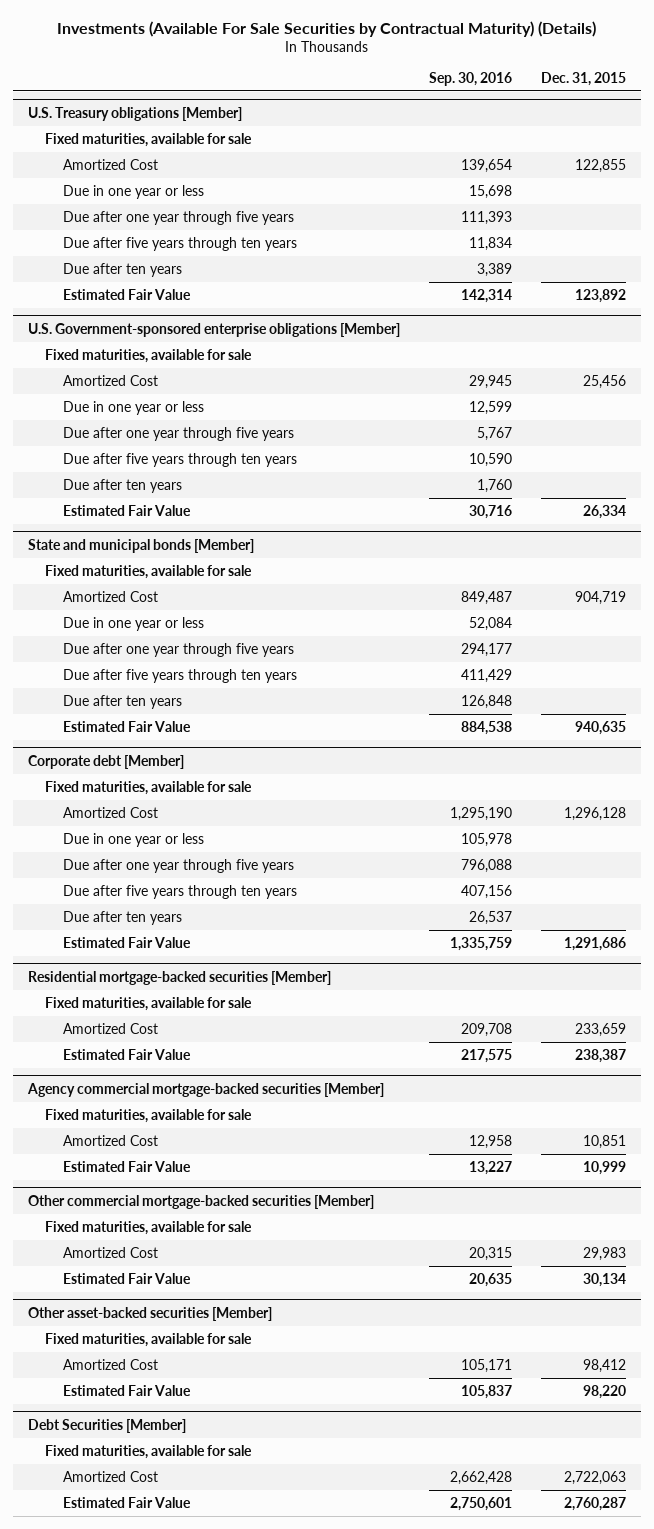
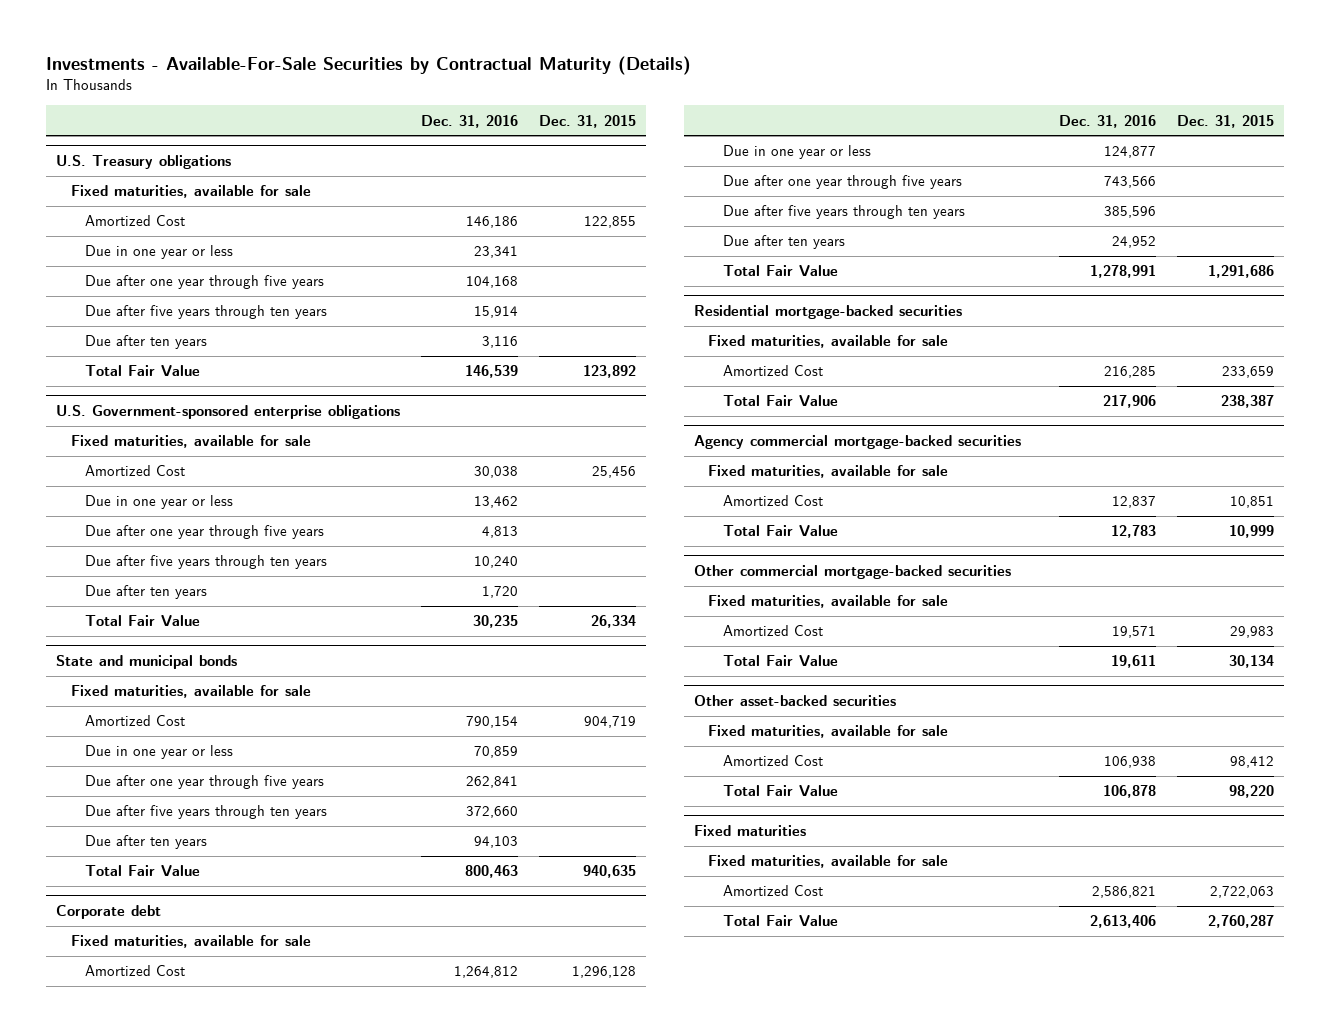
- Investments (Available For Sale Securities by Contractual Maturity) (Details)
+ Investments - Available-For-Sale Securities by Contractual Maturity (Details)
- | Sep. 30, 2016 | Dec. 31, 2015
+ | Dec. 31, 2016 | Dec. 31, 2015
- U.S. Treasury obligations [Member]
+ U.S. Treasury obligations
- Estimated Fair Value | 142,314 | 123,892
- U.S. Government-sponsored enterprise obligations [Member]
+ Total Fair Value | 146,539 | 123,892
+ U.S. Government-sponsored enterprise obligations
- Estimated Fair Value | 30,716 | 26,334
- State and municipal bonds [Member]
+ Total Fair Value | 30,235 | 26,334
+ State and municipal bonds
- Estimated Fair Value | 884,538 | 940,635
- Corporate debt [Member]
+ Total Fair Value | 800,463 | 940,635
+ Corporate debt
- Estimated Fair Value | 1,335,759 | 1,291,686
- Residential mortgage-backed securities [Member]
+ Total Fair Value | 1,278,991 | 1,291,686
+ Residential mortgage-backed securities
- Estimated Fair Value | 217,575 | 238,387
- Agency commercial mortgage-backed securities [Member]
+ Total Fair Value | 217,906 | 238,387
+ Agency commercial mortgage-backed securities
- Estimated Fair Value | 13,227 | 10,999
- Other commercial mortgage-backed securities [Member]
+ Total Fair Value | 12,783 | 10,999
+ Other commercial mortgage-backed securities
- Estimated Fair Value | 20,635 | 30,134
- Other asset-backed securities [Member]
+ Total Fair Value | 19,611 | 30,134
+ Other asset-backed securities
- Estimated Fair Value | 105,837 | 98,220
- Debt Securities [Member]
+ Total Fair Value | 106,878 | 98,220
+ Fixed maturities
- Estimated Fair Value | 2,750,601 | 2,760,287
+ Total Fair Value | 2,613,406 | 2,760,287

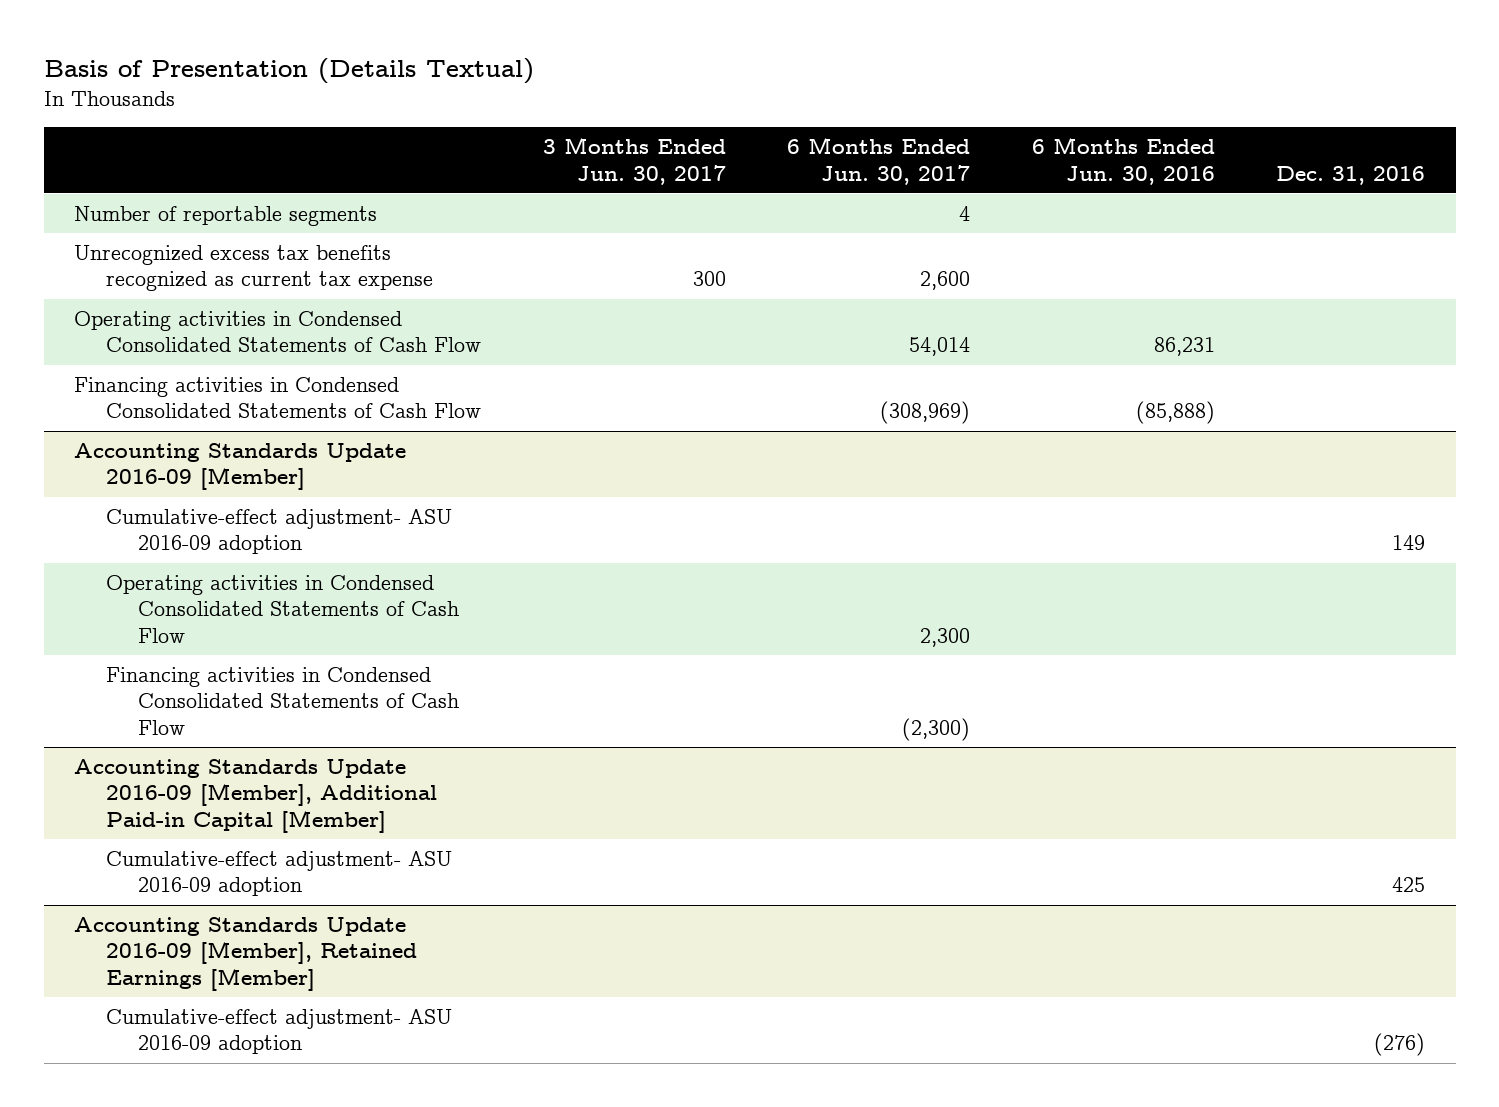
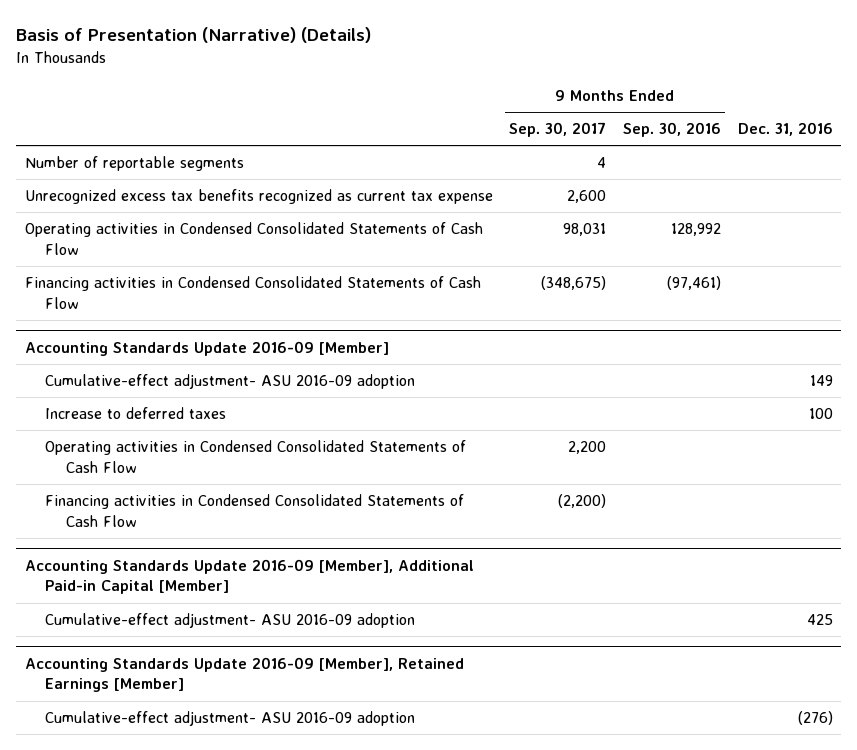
- Basis of Presentation (Details Textual)
+ Basis of Presentation (Narrative) (Details)
- | 3 Months Ended Jun. 30, 2017 | 6 Months Ended Jun. 30, 2017 | 6 Months Ended Jun. 30, 2016 | Dec. 31, 2016
+ | 9 Months Ended Sep. 30, 2017 | 9 Months Ended Sep. 30, 2016 | Dec. 31, 2016
@ Accounting Standards Update 2016-09 [Member]
+ Increase to deferred taxes | | | 100

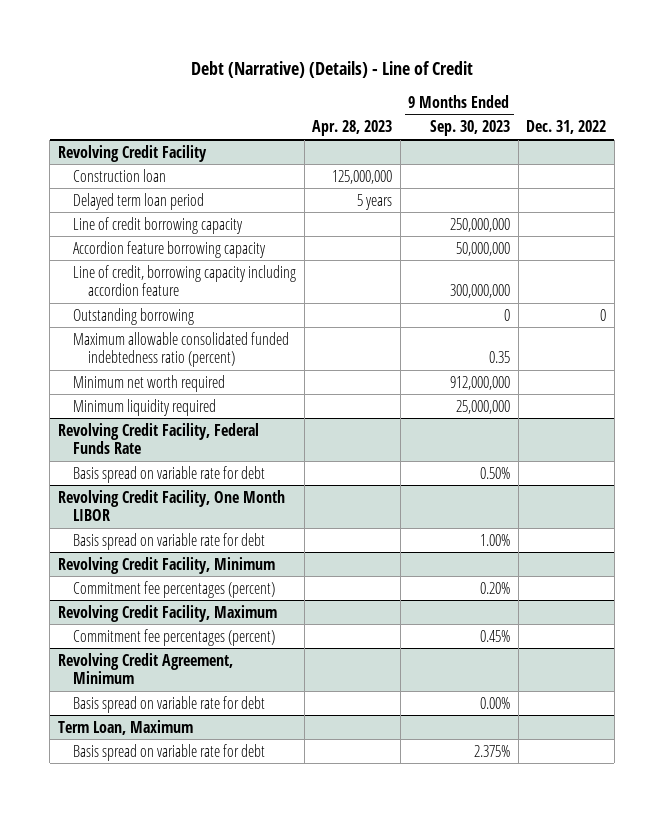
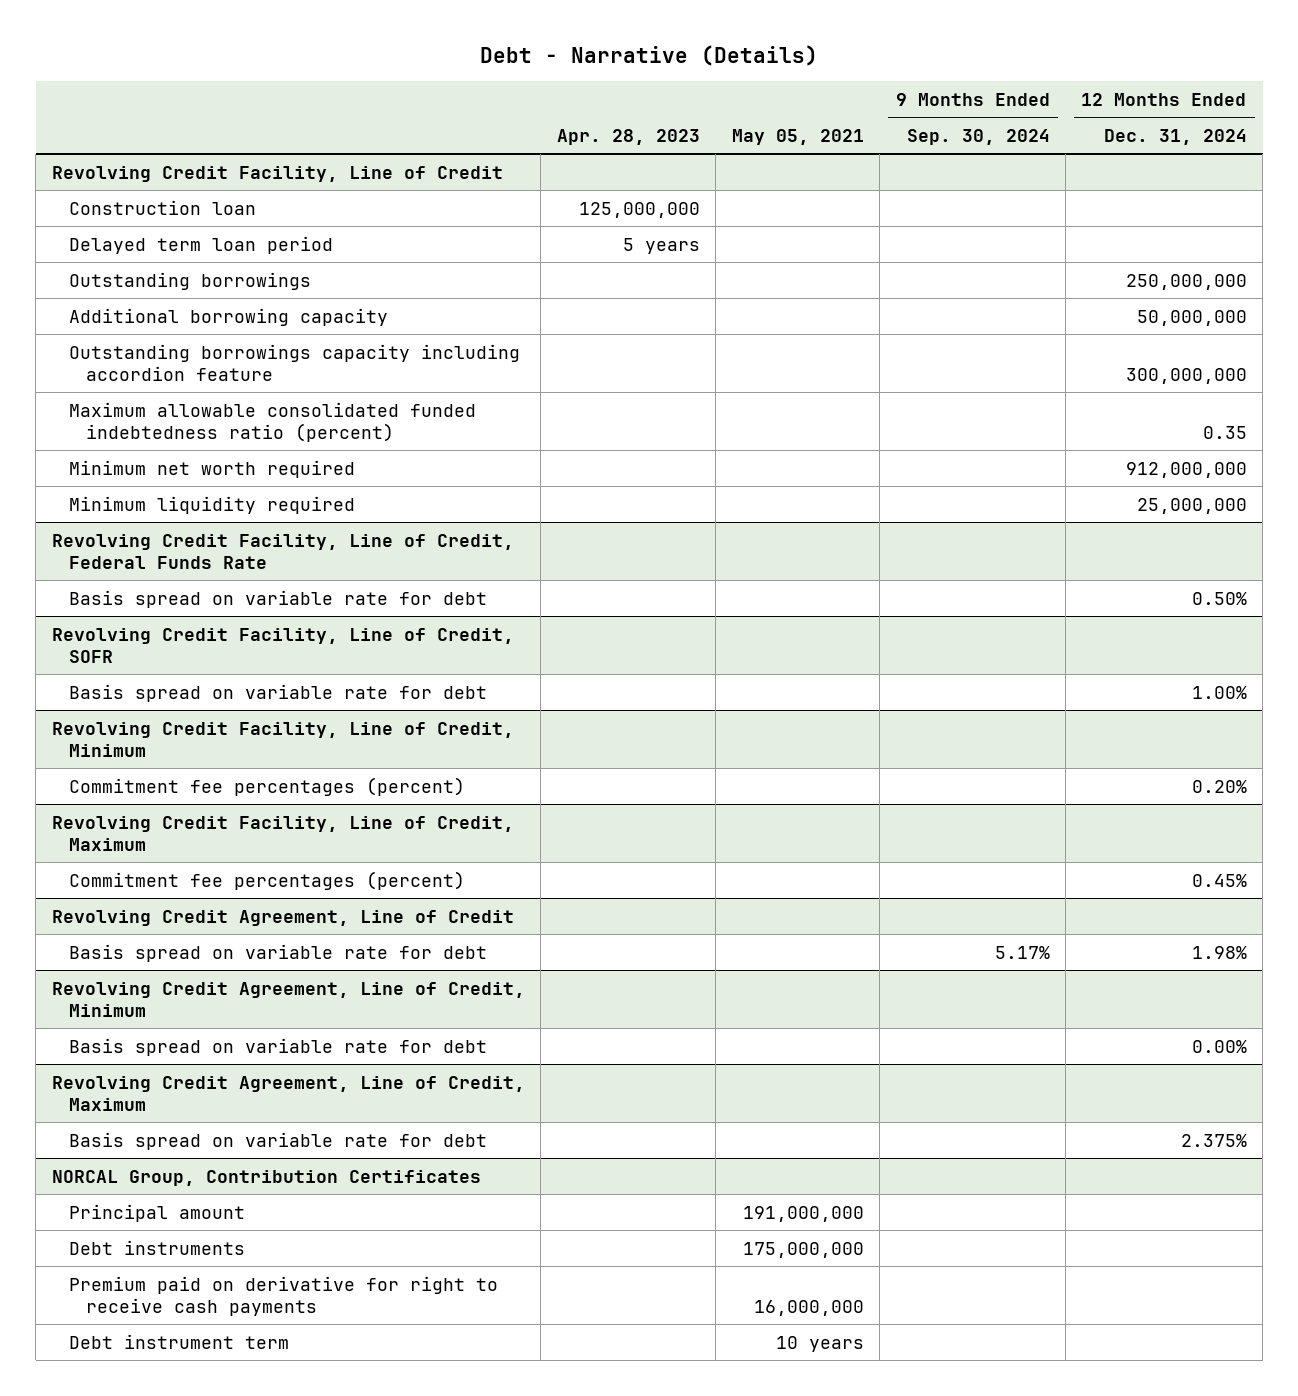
- Debt (Narrative) (Details) - Line of Credit
+ Debt - Narrative (Details)
- | Apr. 28, 2023 | 9 Months Ended Sep. 30, 2023 | Dec. 31, 2022
+ | Apr. 28, 2023 | May 05, 2021 | 9 Months Ended Sep. 30, 2024 | 12 Months Ended Dec. 31, 2024
- Revolving Credit Facility
+ Revolving Credit Facility, Line of Credit
- Line of credit borrowing capacity | | 250,000,000 |
- Accordion feature borrowing capacity | | 50,000,000 |
- Line of credit, borrowing capacity including accordion feature | | 300,000,000 |
- Outstanding borrowing | | 0 | 0
+ Outstanding borrowings | | | | 250,000,000
+ Additional borrowing capacity | | | | 50,000,000
+ Outstanding borrowings capacity including accordion feature | | | | 300,000,000
- Revolving Credit Facility, Federal Funds Rate
+ Revolving Credit Facility, Line of Credit, Federal Funds Rate
- Revolving Credit Facility, One Month LIBOR
- Basis spread on variable rate for debt | | 1.00% |
- Revolving Credit Facility, Minimum
+ Revolving Credit Facility, Line of Credit, SOFR
+ Basis spread on variable rate for debt | | | | 1.00%
+ Revolving Credit Facility, Line of Credit, Minimum
- Revolving Credit Facility, Maximum
+ Revolving Credit Facility, Line of Credit, Maximum
- Revolving Credit Agreement, Minimum
+ Revolving Credit Agreement, Line of Credit
+ Basis spread on variable rate for debt | | | 5.17% | 1.98%
+ Revolving Credit Agreement, Line of Credit, Minimum
- Term Loan, Maximum
- Basis spread on variable rate for debt | | 2.375% |
+ Revolving Credit Agreement, Line of Credit, Maximum
+ Basis spread on variable rate for debt | | | | 2.375%
+ NORCAL Group, Contribution Certificates
+ Principal amount | | 191,000,000 | |
+ Debt instruments | | 175,000,000 | |
+ Premium paid on derivative for right to receive cash payments | | 16,000,000 | |
+ Debt instrument term | | 10 years | |

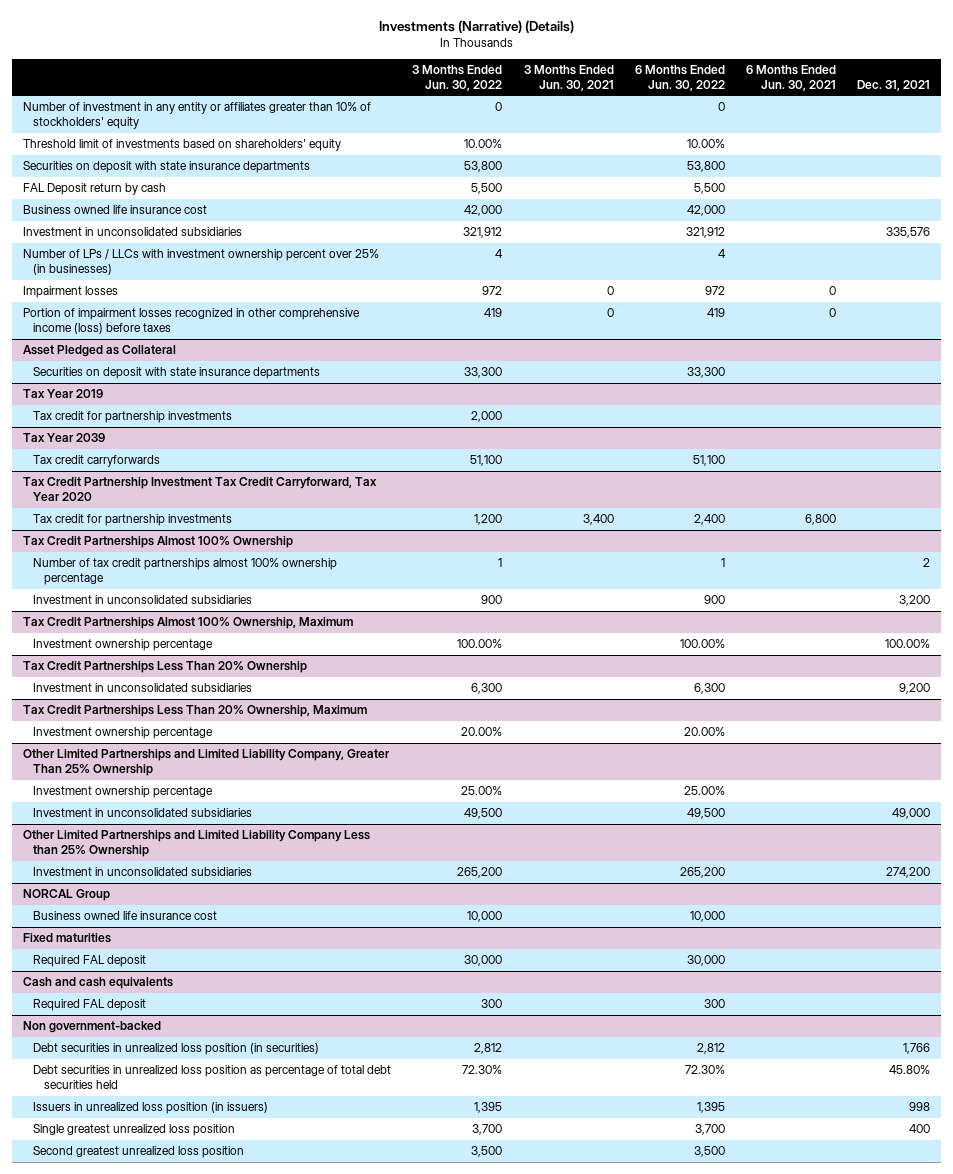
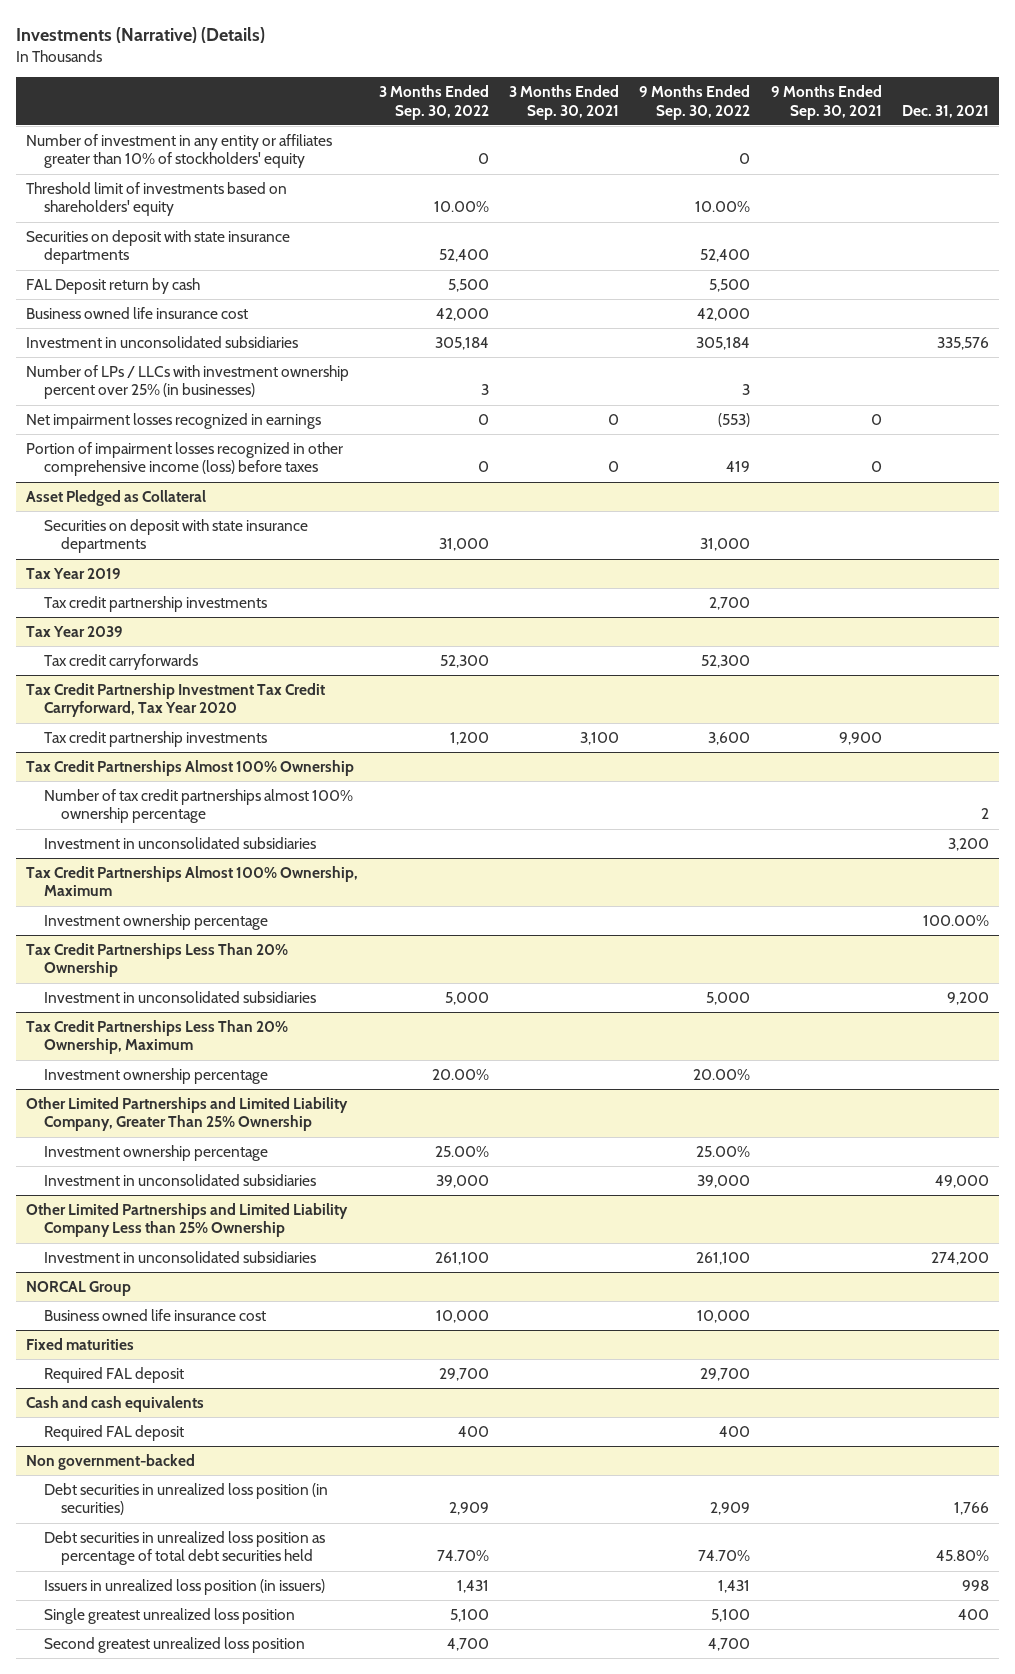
- | 3 Months Ended Jun. 30, 2022 | 3 Months Ended Jun. 30, 2021 | 6 Months Ended Jun. 30, 2022 | 6 Months Ended Jun. 30, 2021 | Dec. 31, 2021
+ | 3 Months Ended Sep. 30, 2022 | 3 Months Ended Sep. 30, 2021 | 9 Months Ended Sep. 30, 2022 | 9 Months Ended Sep. 30, 2021 | Dec. 31, 2021
- Impairment losses | 972 | 0 | 972 | 0 |
+ Net impairment losses recognized in earnings | 0 | 0 | (553) | 0 |
@ Tax Year 2019
- Tax credit for partnership investments | 2,000 | | | |
+ Tax credit partnership investments | | | 2,700 | |
@ Tax Credit Partnership Investment Tax Credit Carryforward, Tax Year 2020
- Tax credit for partnership investments | 1,200 | 3,400 | 2,400 | 6,800 |
+ Tax credit partnership investments | 1,200 | 3,100 | 3,600 | 9,900 |

